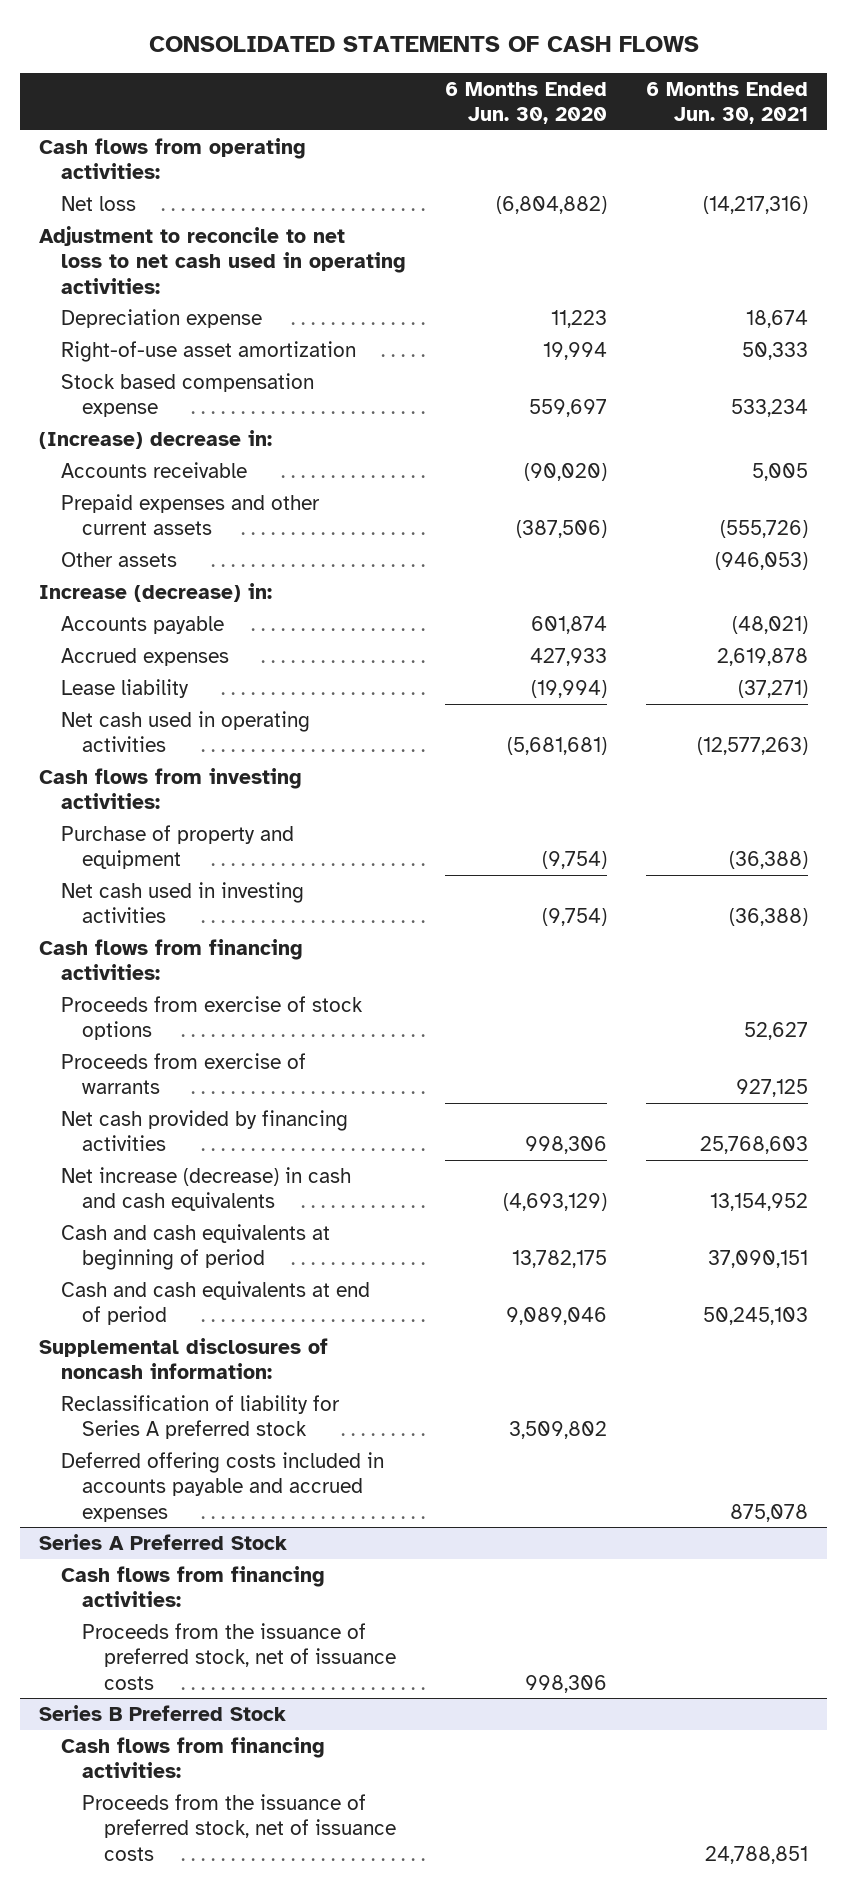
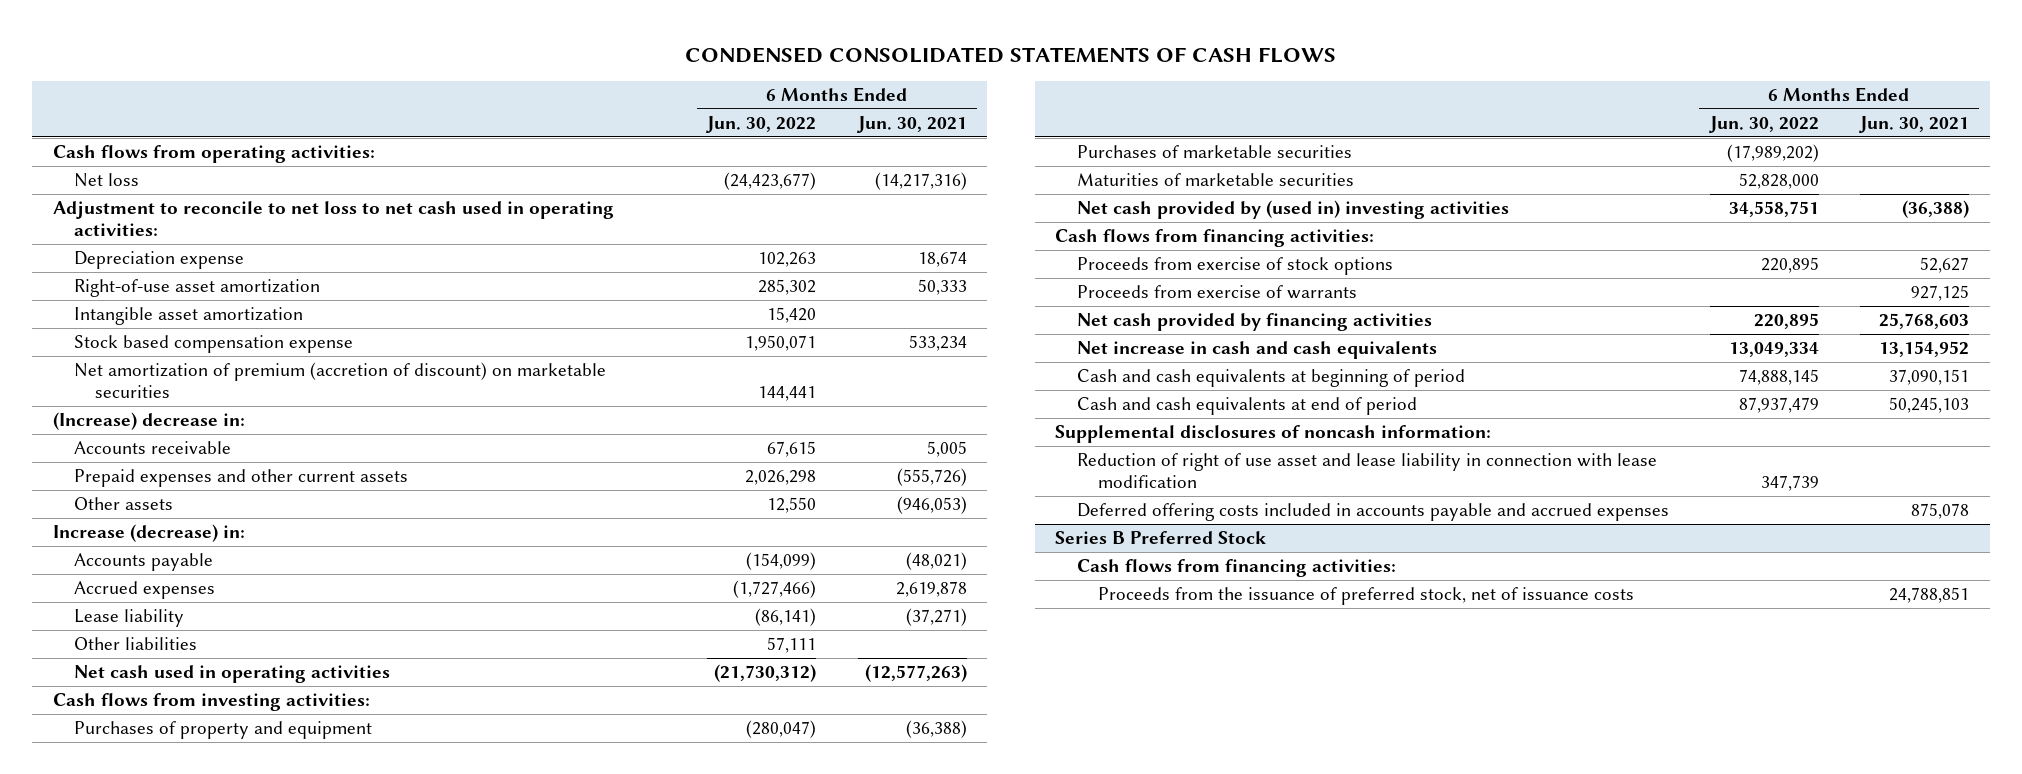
- CONSOLIDATED STATEMENTS OF CASH FLOWS
+ CONDENSED CONSOLIDATED STATEMENTS OF CASH FLOWS
- | 6 Months Ended Jun. 30, 2020 | 6 Months Ended Jun. 30, 2021
+ | 6 Months Ended Jun. 30, 2022 | 6 Months Ended Jun. 30, 2021
+ Intangible asset amortization | 15,420 |
+ Net amortization of premium (accretion of discount) on marketable securities | 144,441 |
+ Other liabilities | 57,111 |
- Purchase of property and equipment | (9,754) | (36,388)
- Net cash used in investing activities | (9,754) | (36,388)
+ Purchases of property and equipment | (280,047) | (36,388)
+ Purchases of marketable securities | (17,989,202) |
+ Maturities of marketable securities | 52,828,000 |
+ Net cash provided by (used in) investing activities | 34,558,751 | (36,388)
- Net increase (decrease) in cash and cash equivalents | (4,693,129) | 13,154,952
+ Net increase in cash and cash equivalents | 13,049,334 | 13,154,952
- Reclassification of liability for Series A preferred stock | 3,509,802 |
+ Reduction of right of use asset and lease liability in connection with lease modification | 347,739 |
- Series A Preferred Stock
- Cash flows from financing activities:
- Proceeds from the issuance of preferred stock, net of issuance costs | 998,306 |

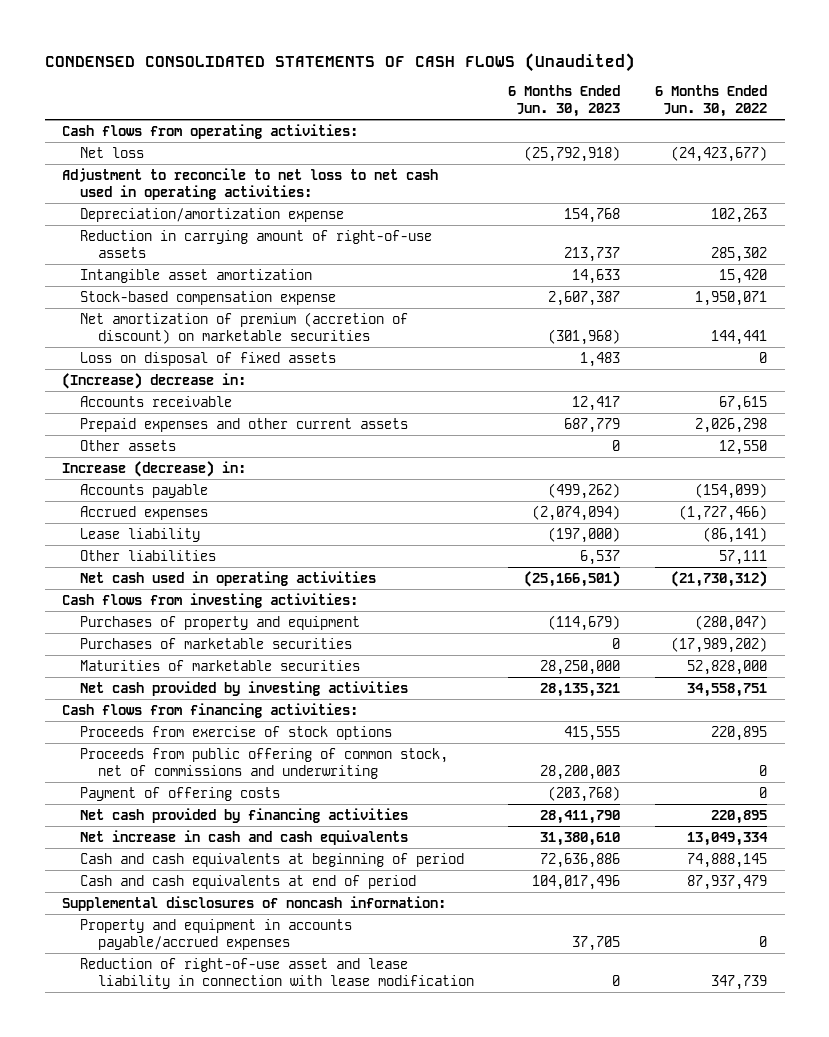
- CONDENSED CONSOLIDATED STATEMENTS OF CASH FLOWS
+ CONDENSED CONSOLIDATED STATEMENTS OF CASH FLOWS (Unaudited)
- | 6 Months Ended Jun. 30, 2022 | 6 Months Ended Jun. 30, 2021
+ | 6 Months Ended Jun. 30, 2023 | 6 Months Ended Jun. 30, 2022
- Depreciation expense | 102,263 | 18,674
- Right-of-use asset amortization | 285,302 | 50,333
+ Depreciation/amortization expense | 154,768 | 102,263
+ Reduction in carrying amount of right-of-use assets | 213,737 | 285,302
- Stock based compensation expense | 1,950,071 | 533,234
+ Stock-based compensation expense | 2,607,387 | 1,950,071
+ Loss on disposal of fixed assets | 1,483 | 0
- Net cash provided by (used in) investing activities | 34,558,751 | (36,388)
+ Net cash provided by investing activities | 28,135,321 | 34,558,751
- Proceeds from exercise of warrants | | 927,125
+ Proceeds from public offering of common stock, net of commissions and underwriting | 28,200,003 | 0
+ Payment of offering costs | (203,768) | 0
- Reduction of right of use asset and lease liability in connection with lease modification | 347,739 |
- Deferred offering costs included in accounts payable and accrued expenses | | 875,078
- Series B Preferred Stock
- Cash flows from financing activities:
- Proceeds from the issuance of preferred stock, net of issuance costs | | 24,788,851
+ Property and equipment in accounts payable/accrued expenses | 37,705 | 0
+ Reduction of right-of-use asset and lease liability in connection with lease modification | 0 | 347,739

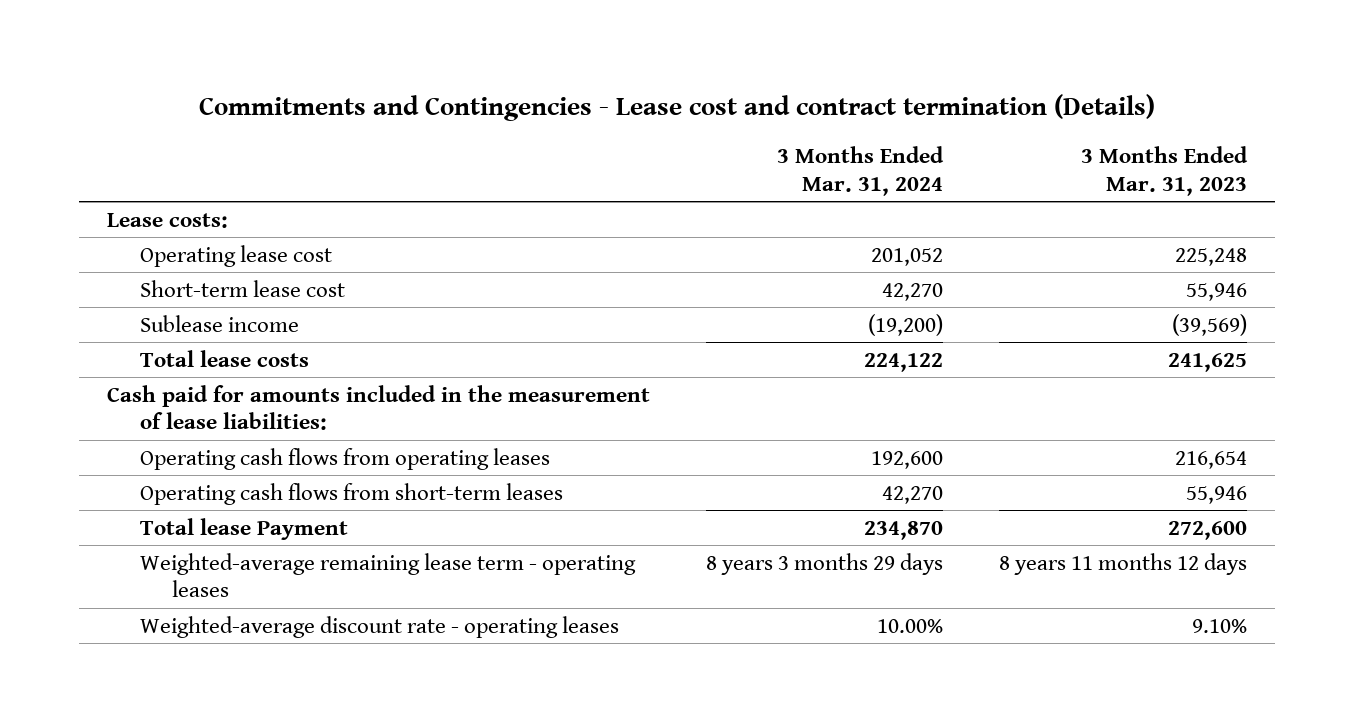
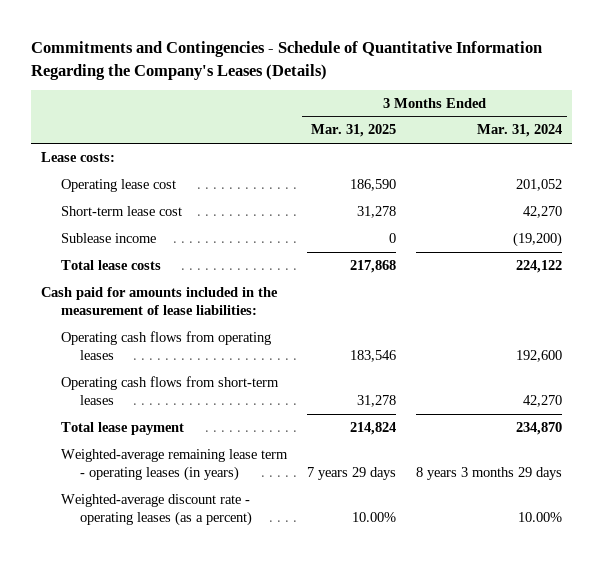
- Commitments and Contingencies - Lease cost and contract termination (Details)
+ Commitments and Contingencies - Schedule of Quantitative Information Regarding the Company's Leases (Details)
- | 3 Months Ended Mar. 31, 2024 | 3 Months Ended Mar. 31, 2023
+ | 3 Months Ended Mar. 31, 2025 | 3 Months Ended Mar. 31, 2024
- Total lease Payment | 234,870 | 272,600
- Weighted-average remaining lease term - operating leases | 8 years 3 months 29 days | 8 years 11 months 12 days
- Weighted-average discount rate - operating leases | 10.00% | 9.10%
+ Total lease payment | 214,824 | 234,870
+ Weighted-average remaining lease term - operating leases (in years) | 7 years 29 days | 8 years 3 months 29 days
+ Weighted-average discount rate - operating leases (as a percent) | 10.00% | 10.00%

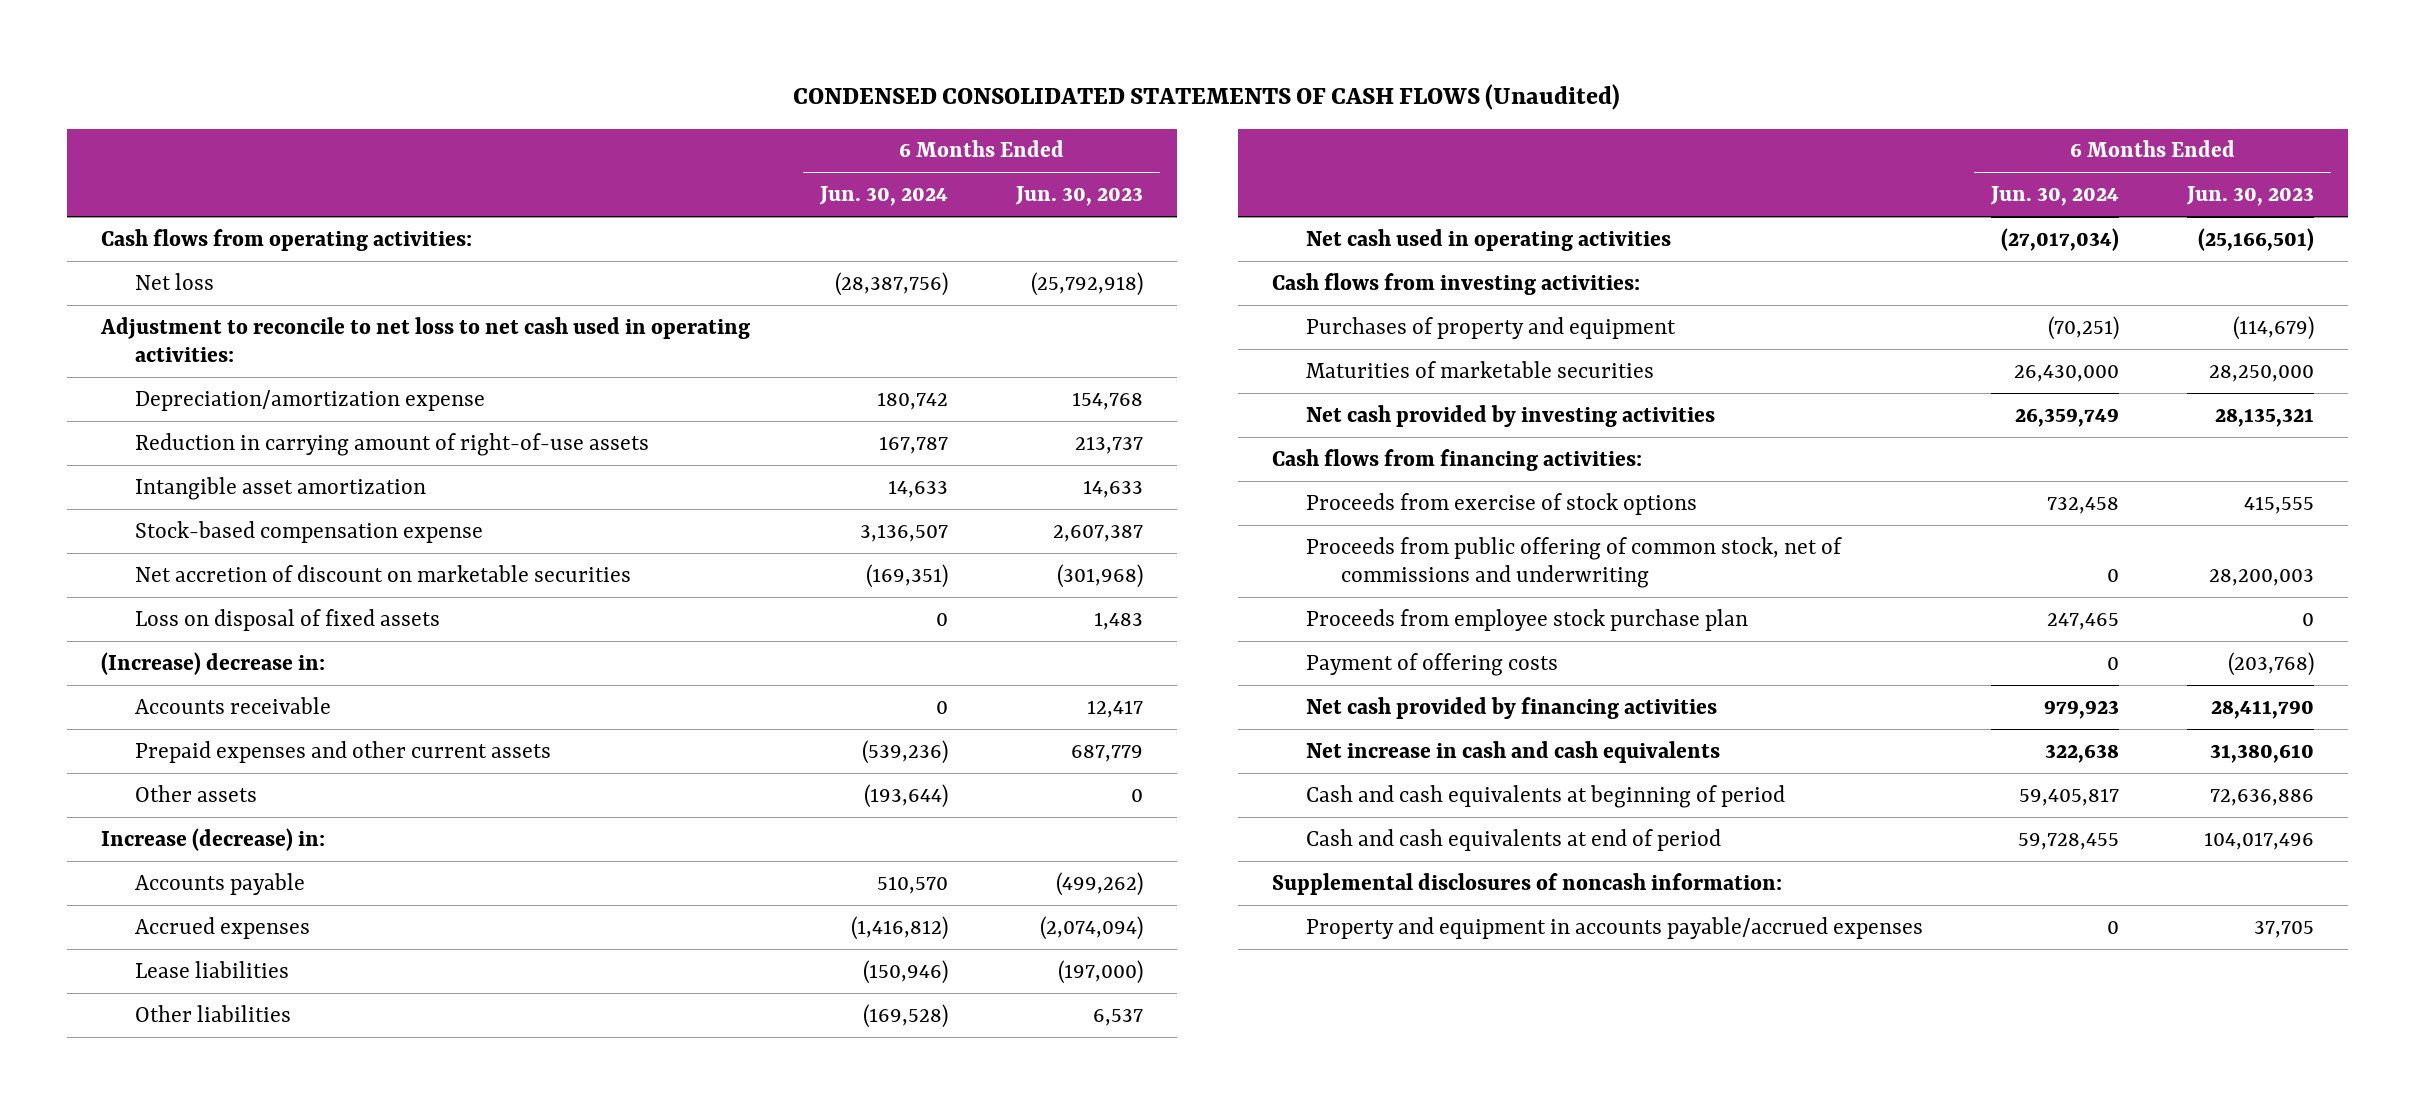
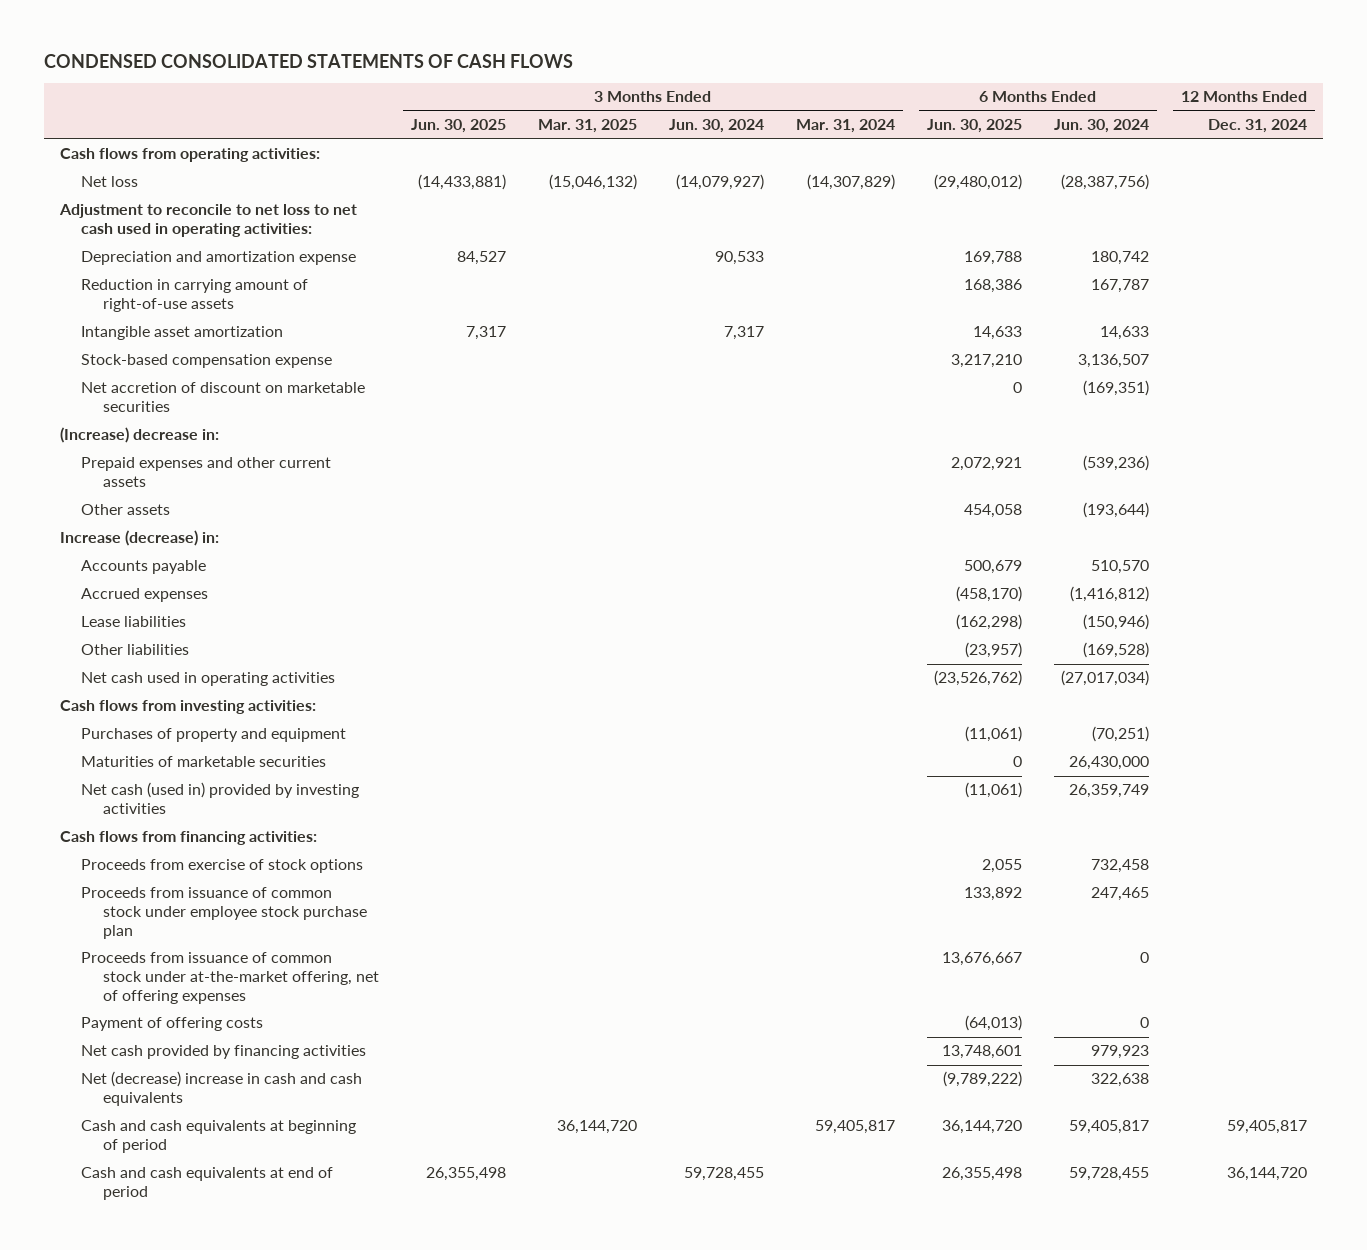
- CONDENSED CONSOLIDATED STATEMENTS OF CASH FLOWS (Unaudited)
+ CONDENSED CONSOLIDATED STATEMENTS OF CASH FLOWS
- | 6 Months Ended Jun. 30, 2024 | 6 Months Ended Jun. 30, 2023
+ | 3 Months Ended Jun. 30, 2025 | 3 Months Ended Mar. 31, 2025 | 3 Months Ended Jun. 30, 2024 | 3 Months Ended Mar. 31, 2024 | 6 Months Ended Jun. 30, 2025 | 6 Months Ended Jun. 30, 2024 | 12 Months Ended Dec. 31, 2024
- Depreciation/amortization expense | 180,742 | 154,768
+ Depreciation and amortization expense | 84,527 | | 90,533 | | 169,788 | 180,742 |
- Loss on disposal of fixed assets | 0 | 1,483
- Accounts receivable | 0 | 12,417
- Net cash provided by investing activities | 26,359,749 | 28,135,321
+ Net cash (used in) provided by investing activities | | | | | (11,061) | 26,359,749 |
- Proceeds from public offering of common stock, net of commissions and underwriting | 0 | 28,200,003
- Proceeds from employee stock purchase plan | 247,465 | 0
+ Proceeds from issuance of common stock under employee stock purchase plan | | | | | 133,892 | 247,465 |
+ Proceeds from issuance of common stock under at-the-market offering, net of offering expenses | | | | | 13,676,667 | 0 |
- Net increase in cash and cash equivalents | 322,638 | 31,380,610
+ Net (decrease) increase in cash and cash equivalents | | | | | (9,789,222) | 322,638 |
- Supplemental disclosures of noncash information:
- Property and equipment in accounts payable/accrued expenses | 0 | 37,705

